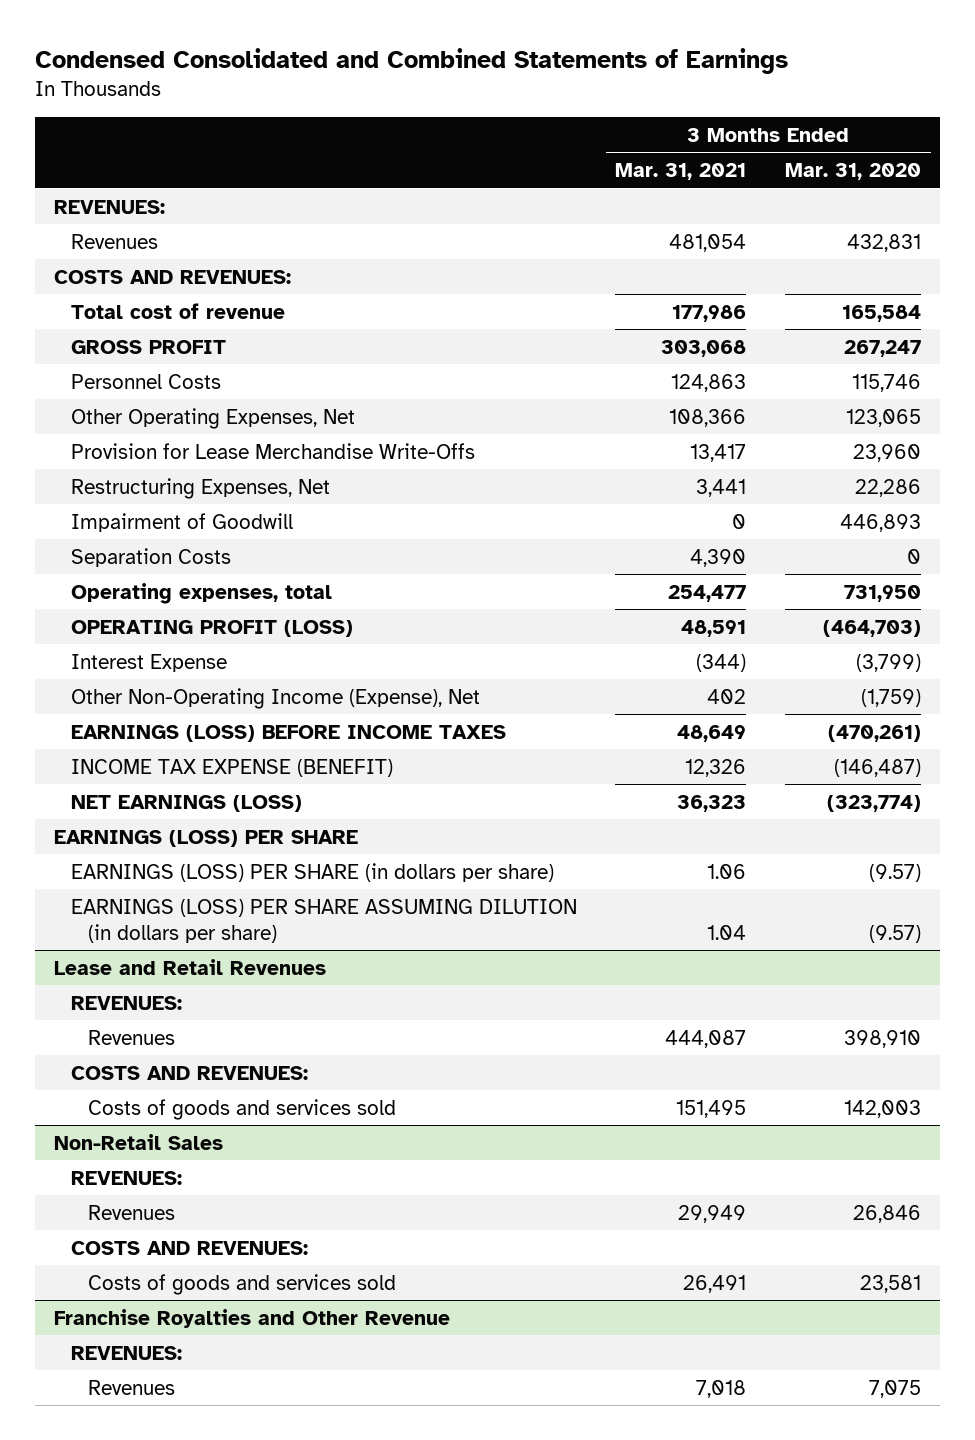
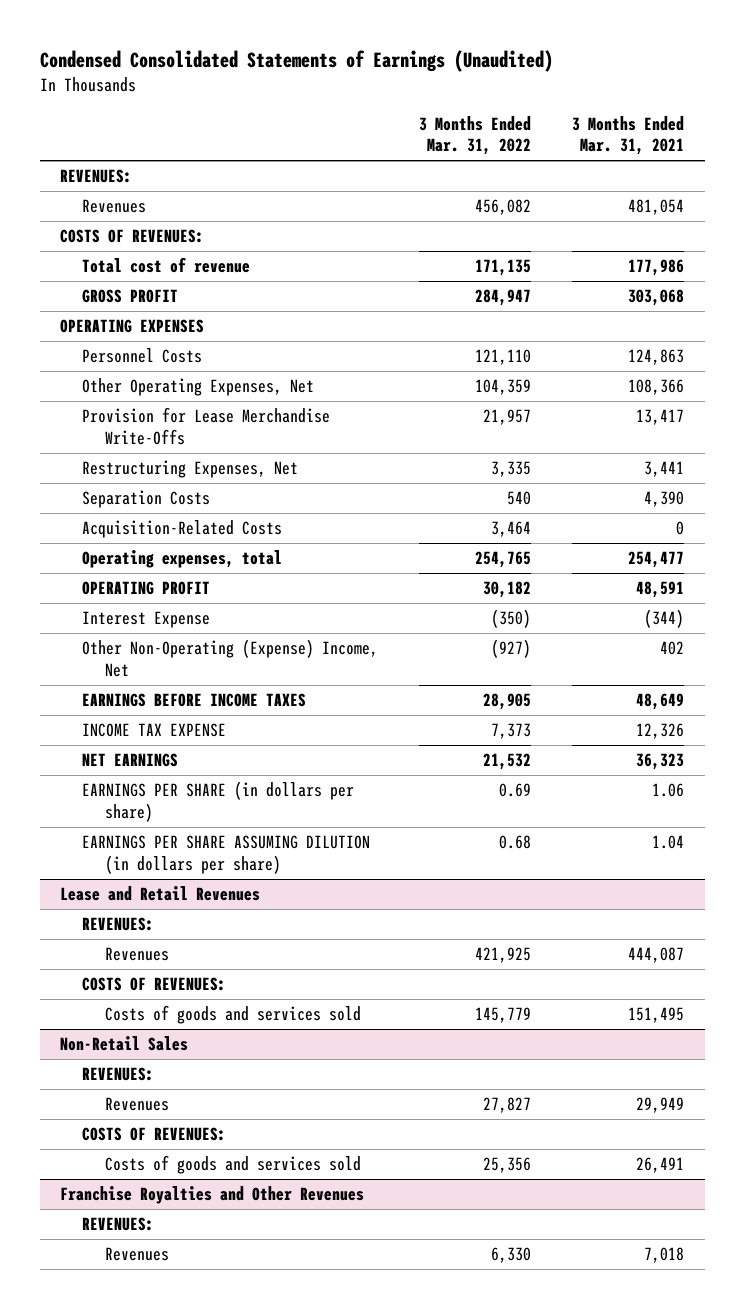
- Condensed Consolidated and Combined Statements of Earnings
+ Condensed Consolidated Statements of Earnings (Unaudited)
- | 3 Months Ended Mar. 31, 2021 | 3 Months Ended Mar. 31, 2020
+ | 3 Months Ended Mar. 31, 2022 | 3 Months Ended Mar. 31, 2021
- COSTS AND REVENUES:
+ COSTS OF REVENUES:
+ OPERATING EXPENSES
- Impairment of Goodwill | 0 | 446,893
+ Acquisition-Related Costs | 3,464 | 0
- OPERATING PROFIT (LOSS) | 48,591 | (464,703)
+ OPERATING PROFIT | 30,182 | 48,591
- Other Non-Operating Income (Expense), Net | 402 | (1,759)
- EARNINGS (LOSS) BEFORE INCOME TAXES | 48,649 | (470,261)
- INCOME TAX EXPENSE (BENEFIT) | 12,326 | (146,487)
- NET EARNINGS (LOSS) | 36,323 | (323,774)
- EARNINGS (LOSS) PER SHARE
- EARNINGS (LOSS) PER SHARE (in dollars per share) | 1.06 | (9.57)
- EARNINGS (LOSS) PER SHARE ASSUMING DILUTION (in dollars per share) | 1.04 | (9.57)
+ Other Non-Operating (Expense) Income, Net | (927) | 402
+ EARNINGS BEFORE INCOME TAXES | 28,905 | 48,649
+ INCOME TAX EXPENSE | 7,373 | 12,326
+ NET EARNINGS | 21,532 | 36,323
+ EARNINGS PER SHARE (in dollars per share) | 0.69 | 1.06
+ EARNINGS PER SHARE ASSUMING DILUTION (in dollars per share) | 0.68 | 1.04
@ Lease and Retail Revenues
- COSTS AND REVENUES:
+ COSTS OF REVENUES:
@ Non-Retail Sales
- COSTS AND REVENUES:
+ COSTS OF REVENUES:
- Franchise Royalties and Other Revenue
+ Franchise Royalties and Other Revenues

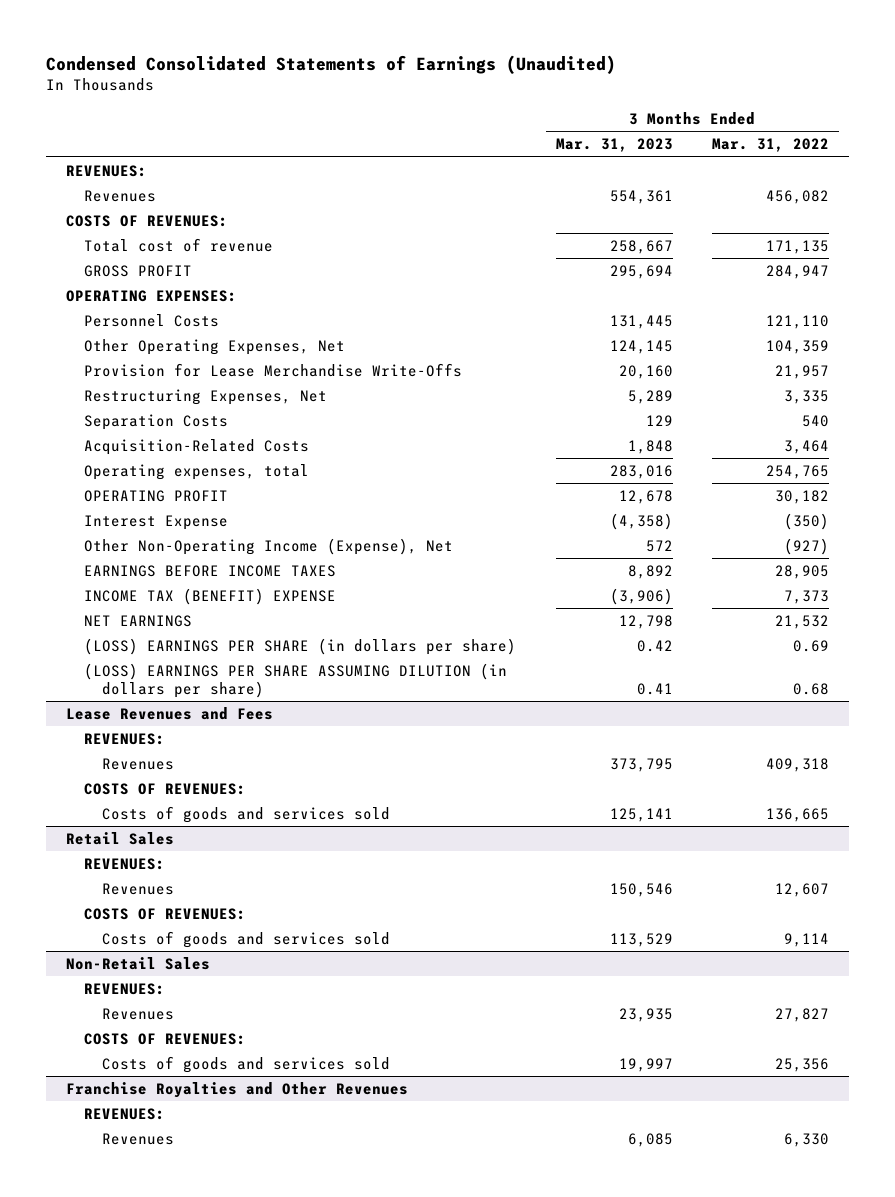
- | 3 Months Ended Mar. 31, 2022 | 3 Months Ended Mar. 31, 2021
+ | 3 Months Ended Mar. 31, 2023 | 3 Months Ended Mar. 31, 2022
- OPERATING EXPENSES
+ OPERATING EXPENSES:
- Other Non-Operating (Expense) Income, Net | (927) | 402
+ Other Non-Operating Income (Expense), Net | 572 | (927)
- INCOME TAX EXPENSE | 7,373 | 12,326
+ INCOME TAX (BENEFIT) EXPENSE | (3,906) | 7,373
- EARNINGS PER SHARE (in dollars per share) | 0.69 | 1.06
- EARNINGS PER SHARE ASSUMING DILUTION (in dollars per share) | 0.68 | 1.04
- Lease and Retail Revenues
+ (LOSS) EARNINGS PER SHARE (in dollars per share) | 0.42 | 0.69
+ (LOSS) EARNINGS PER SHARE ASSUMING DILUTION (in dollars per share) | 0.41 | 0.68
+ Lease Revenues and Fees
- Revenues | 421,925 | 444,087
+ Revenues | 373,795 | 409,318
- Costs of goods and services sold | 145,779 | 151,495
+ Costs of goods and services sold | 125,141 | 136,665
+ Retail Sales
+ REVENUES:
+ Revenues | 150,546 | 12,607
+ COSTS OF REVENUES:
+ Costs of goods and services sold | 113,529 | 9,114

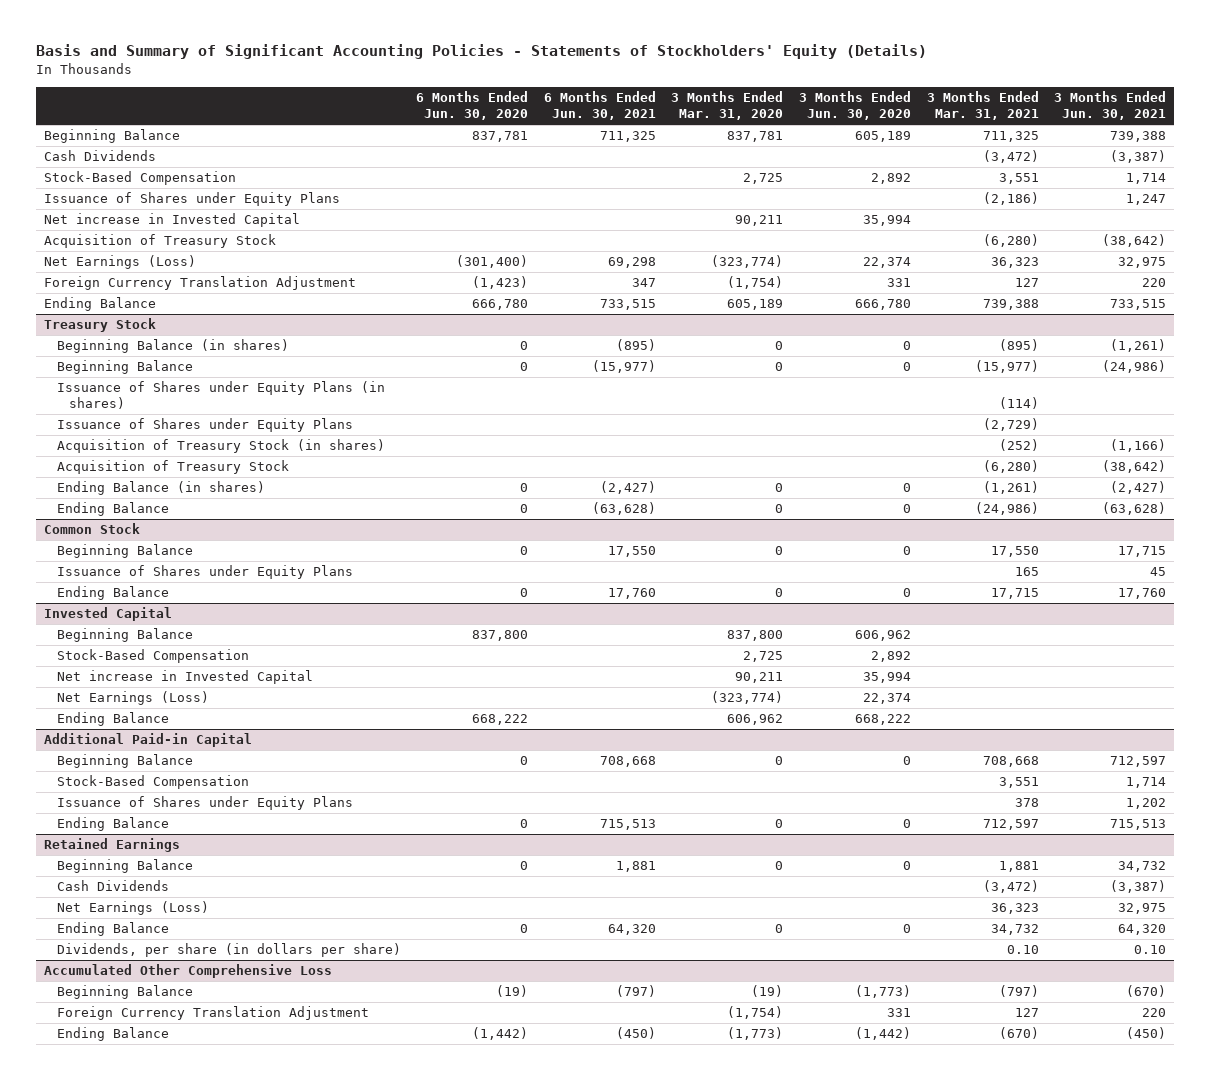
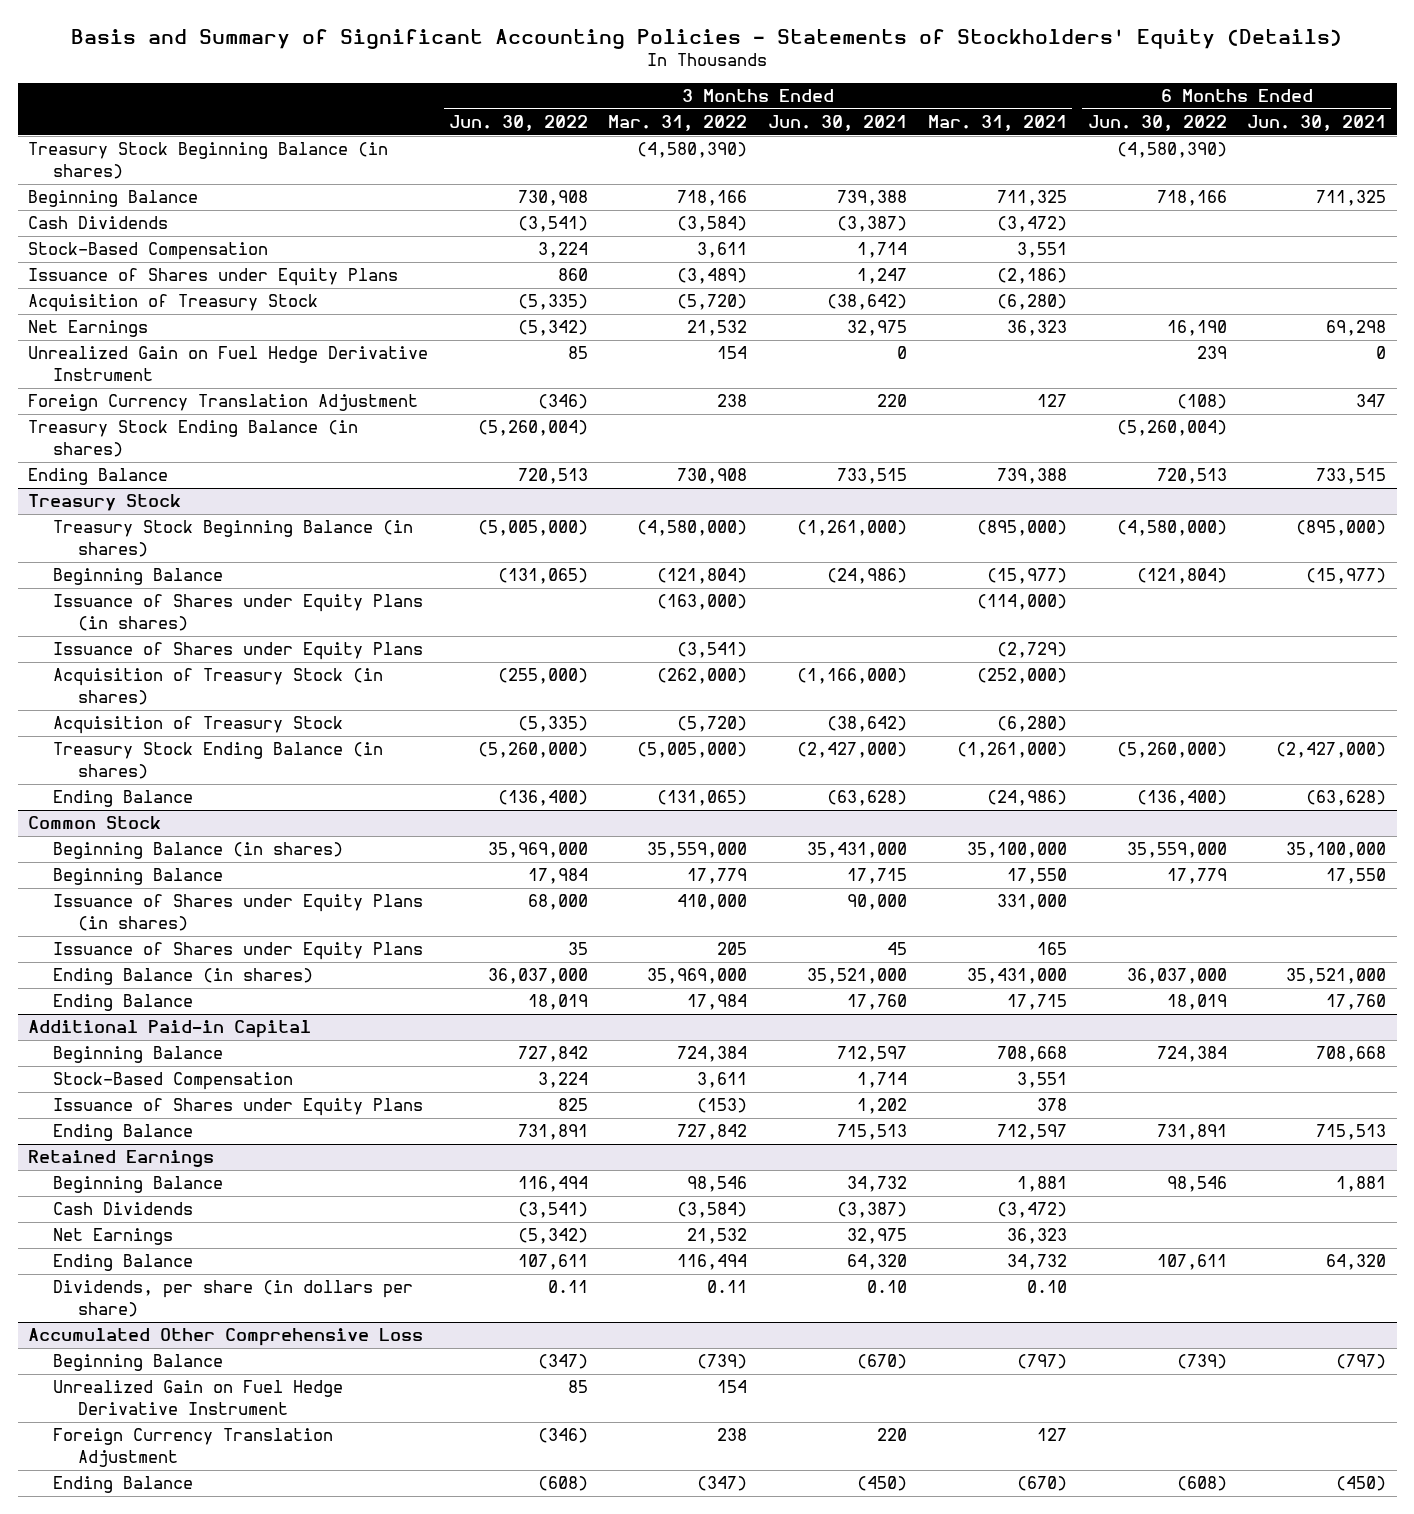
- | 6 Months Ended Jun. 30, 2020 | 6 Months Ended Jun. 30, 2021 | 3 Months Ended Mar. 31, 2020 | 3 Months Ended Jun. 30, 2020 | 3 Months Ended Mar. 31, 2021 | 3 Months Ended Jun. 30, 2021
+ | 3 Months Ended Jun. 30, 2022 | 3 Months Ended Mar. 31, 2022 | 3 Months Ended Jun. 30, 2021 | 3 Months Ended Mar. 31, 2021 | 6 Months Ended Jun. 30, 2022 | 6 Months Ended Jun. 30, 2021
+ Treasury Stock Beginning Balance (in shares) | | (4,580,390) | | | (4,580,390) |
- Net increase in Invested Capital | | | 90,211 | 35,994 | |
- Net Earnings (Loss) | (301,400) | 69,298 | (323,774) | 22,374 | 36,323 | 32,975
+ Net Earnings | (5,342) | 21,532 | 32,975 | 36,323 | 16,190 | 69,298
+ Unrealized Gain on Fuel Hedge Derivative Instrument | 85 | 154 | 0 | | 239 | 0
+ Treasury Stock Ending Balance (in shares) | (5,260,004) | | | | (5,260,004) |
@ Treasury Stock
- Beginning Balance (in shares) | 0 | (895) | 0 | 0 | (895) | (1,261)
+ Treasury Stock Beginning Balance (in shares) | (5,005,000) | (4,580,000) | (1,261,000) | (895,000) | (4,580,000) | (895,000)
- Issuance of Shares under Equity Plans (in shares) | | | | | (114) |
+ Issuance of Shares under Equity Plans (in shares) | | (163,000) | | (114,000) | |
- Acquisition of Treasury Stock (in shares) | | | | | (252) | (1,166)
+ Acquisition of Treasury Stock (in shares) | (255,000) | (262,000) | (1,166,000) | (252,000) | |
- Ending Balance (in shares) | 0 | (2,427) | 0 | 0 | (1,261) | (2,427)
+ Treasury Stock Ending Balance (in shares) | (5,260,000) | (5,005,000) | (2,427,000) | (1,261,000) | (5,260,000) | (2,427,000)
@ Common Stock
+ Beginning Balance (in shares) | 35,969,000 | 35,559,000 | 35,431,000 | 35,100,000 | 35,559,000 | 35,100,000
+ Issuance of Shares under Equity Plans (in shares) | 68,000 | 410,000 | 90,000 | 331,000 | |
+ Ending Balance (in shares) | 36,037,000 | 35,969,000 | 35,521,000 | 35,431,000 | 36,037,000 | 35,521,000
- Invested Capital
- Beginning Balance | 837,800 | | 837,800 | 606,962 | |
- Stock-Based Compensation | | | 2,725 | 2,892 | |
- Net increase in Invested Capital | | | 90,211 | 35,994 | |
- Net Earnings (Loss) | | | (323,774) | 22,374 | |
- Ending Balance | 668,222 | | 606,962 | 668,222 | |
@ Retained Earnings
- Net Earnings (Loss) | | | | | 36,323 | 32,975
+ Net Earnings | (5,342) | 21,532 | 32,975 | 36,323 | |
@ Accumulated Other Comprehensive Loss
+ Unrealized Gain on Fuel Hedge Derivative Instrument | 85 | 154 | | | |

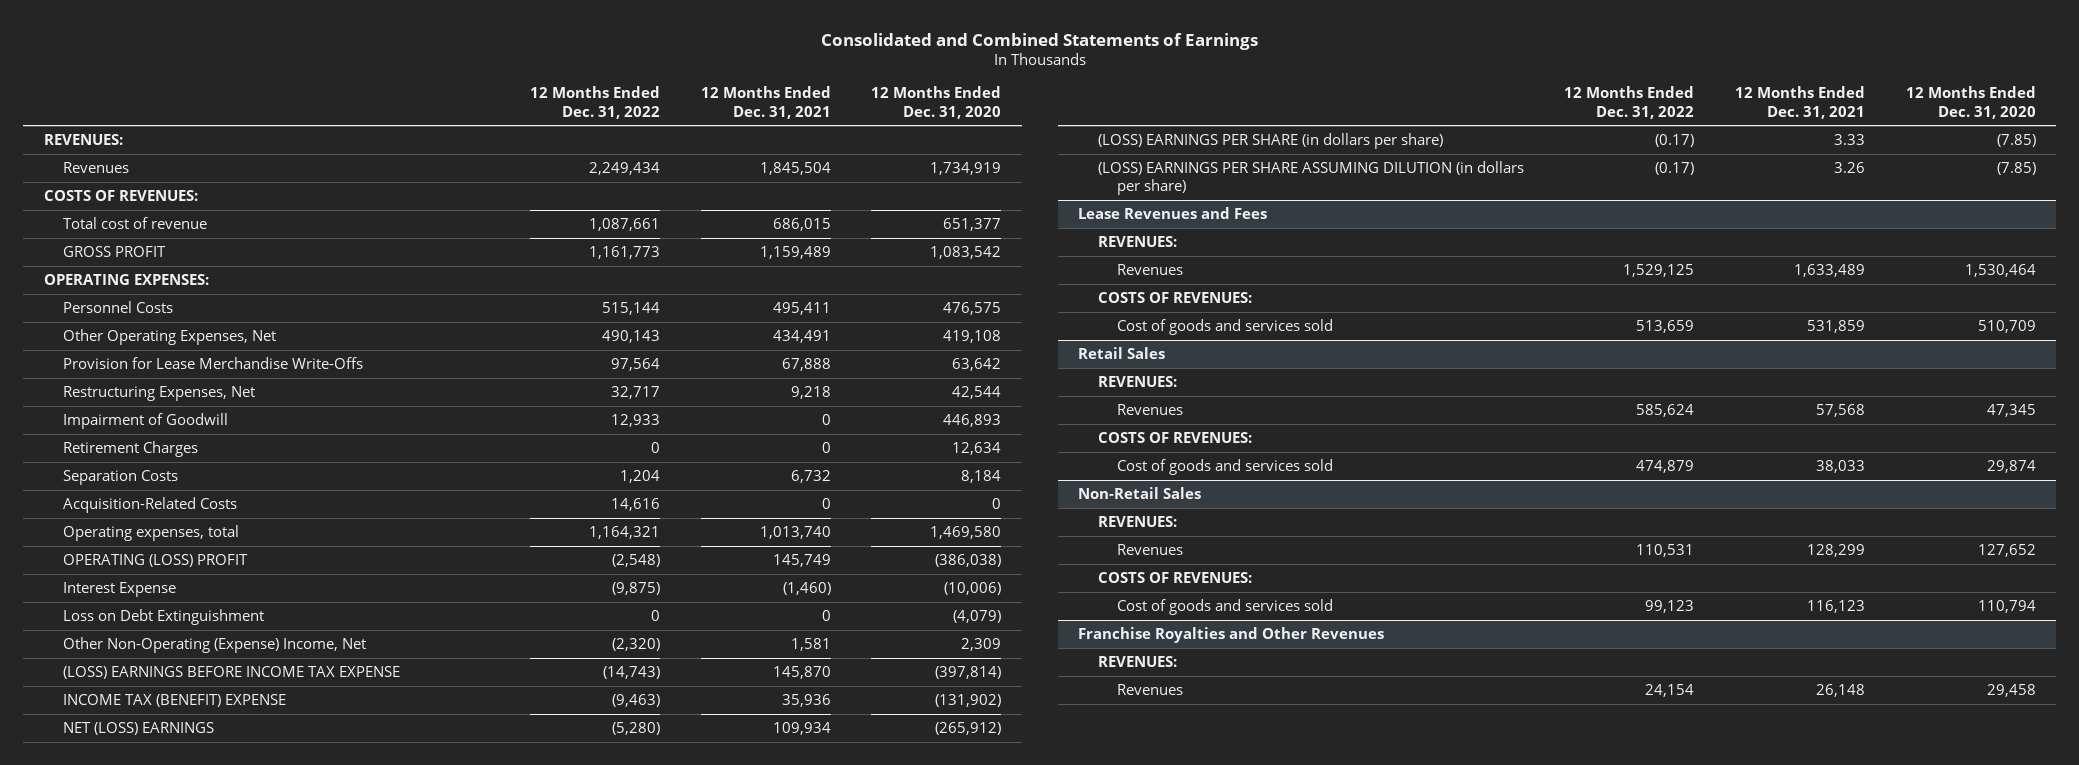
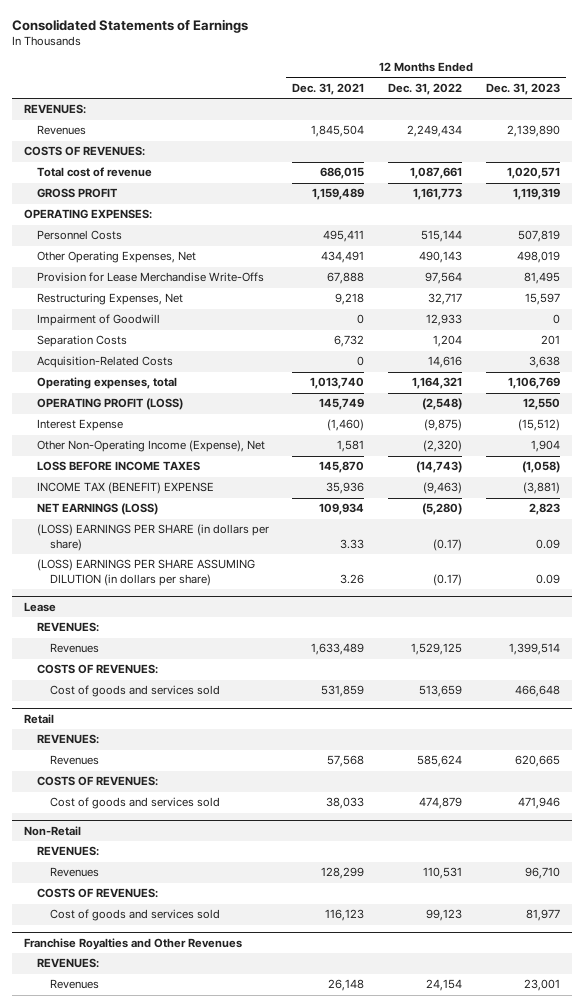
- Consolidated and Combined Statements of Earnings
+ Consolidated Statements of Earnings
- | 12 Months Ended Dec. 31, 2022 | 12 Months Ended Dec. 31, 2021 | 12 Months Ended Dec. 31, 2020
+ | 12 Months Ended Dec. 31, 2021 | 12 Months Ended Dec. 31, 2022 | 12 Months Ended Dec. 31, 2023
- Retirement Charges | 0 | 0 | 12,634
- OPERATING (LOSS) PROFIT | (2,548) | 145,749 | (386,038)
+ OPERATING PROFIT (LOSS) | 145,749 | (2,548) | 12,550
- Loss on Debt Extinguishment | 0 | 0 | (4,079)
- Other Non-Operating (Expense) Income, Net | (2,320) | 1,581 | 2,309
- (LOSS) EARNINGS BEFORE INCOME TAX EXPENSE | (14,743) | 145,870 | (397,814)
+ Other Non-Operating Income (Expense), Net | 1,581 | (2,320) | 1,904
+ LOSS BEFORE INCOME TAXES | 145,870 | (14,743) | (1,058)
- NET (LOSS) EARNINGS | (5,280) | 109,934 | (265,912)
+ NET EARNINGS (LOSS) | 109,934 | (5,280) | 2,823
- Lease Revenues and Fees
+ Lease
- Retail Sales
+ Retail
- Non-Retail Sales
+ Non-Retail

